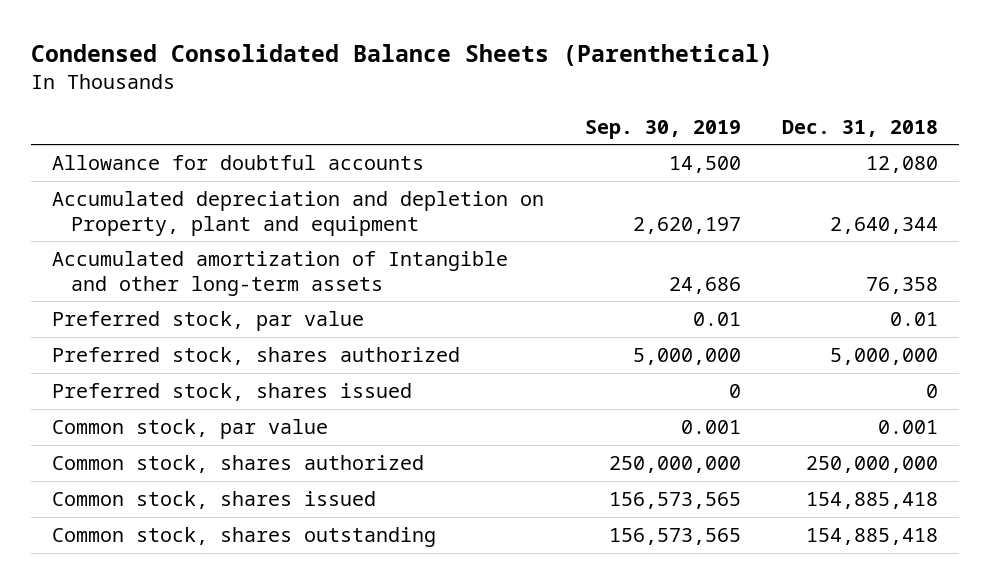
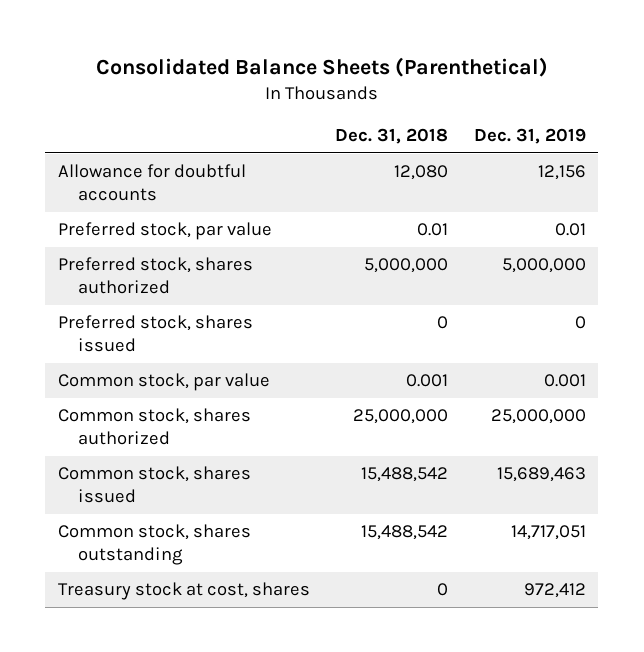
- Condensed Consolidated Balance Sheets (Parenthetical)
+ Consolidated Balance Sheets (Parenthetical)
- | Sep. 30, 2019 | Dec. 31, 2018
+ | Dec. 31, 2018 | Dec. 31, 2019
- Accumulated depreciation and depletion on Property, plant and equipment | 2,620,197 | 2,640,344
- Accumulated amortization of Intangible and other long-term assets | 24,686 | 76,358
- Common stock, shares authorized | 250,000,000 | 250,000,000
- Common stock, shares issued | 156,573,565 | 154,885,418
- Common stock, shares outstanding | 156,573,565 | 154,885,418
+ Common stock, shares authorized | 25,000,000 | 25,000,000
+ Common stock, shares issued | 15,488,542 | 15,689,463
+ Common stock, shares outstanding | 15,488,542 | 14,717,051
+ Treasury stock at cost, shares | 0 | 972,412

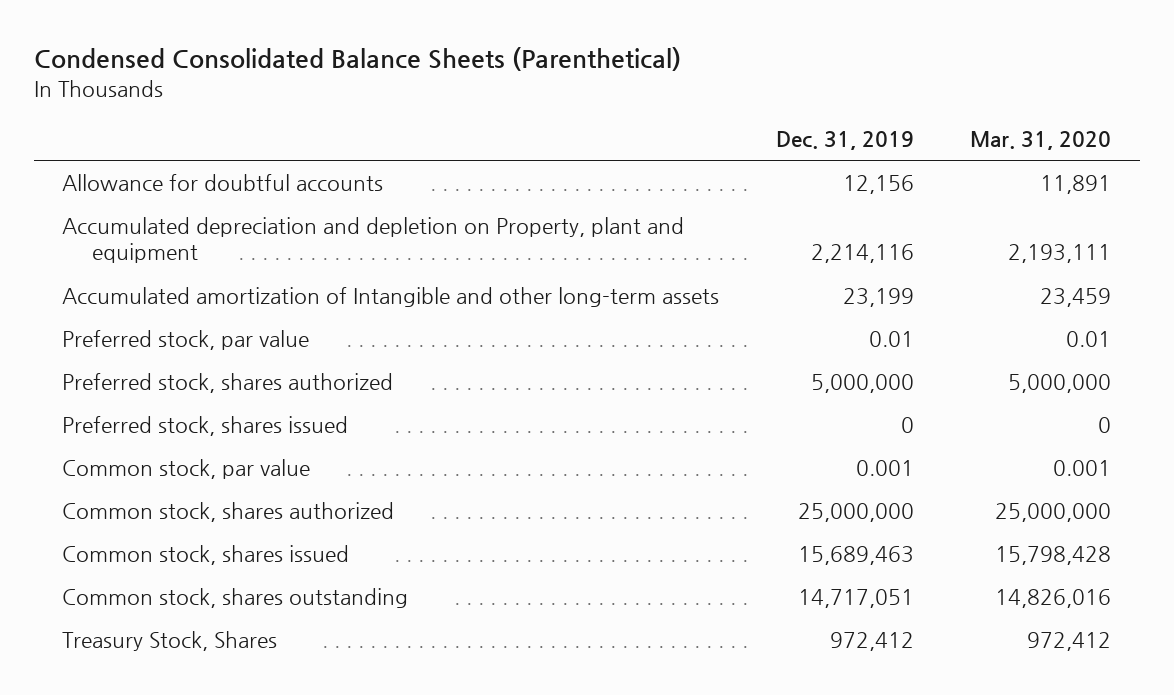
- Consolidated Balance Sheets (Parenthetical)
+ Condensed Consolidated Balance Sheets (Parenthetical)
- | Dec. 31, 2018 | Dec. 31, 2019
+ | Dec. 31, 2019 | Mar. 31, 2020
+ Accumulated depreciation and depletion on Property, plant and equipment | 2,214,116 | 2,193,111
+ Accumulated amortization of Intangible and other long-term assets | 23,199 | 23,459
- Treasury stock at cost, shares | 0 | 972,412
+ Treasury Stock, Shares | 972,412 | 972,412

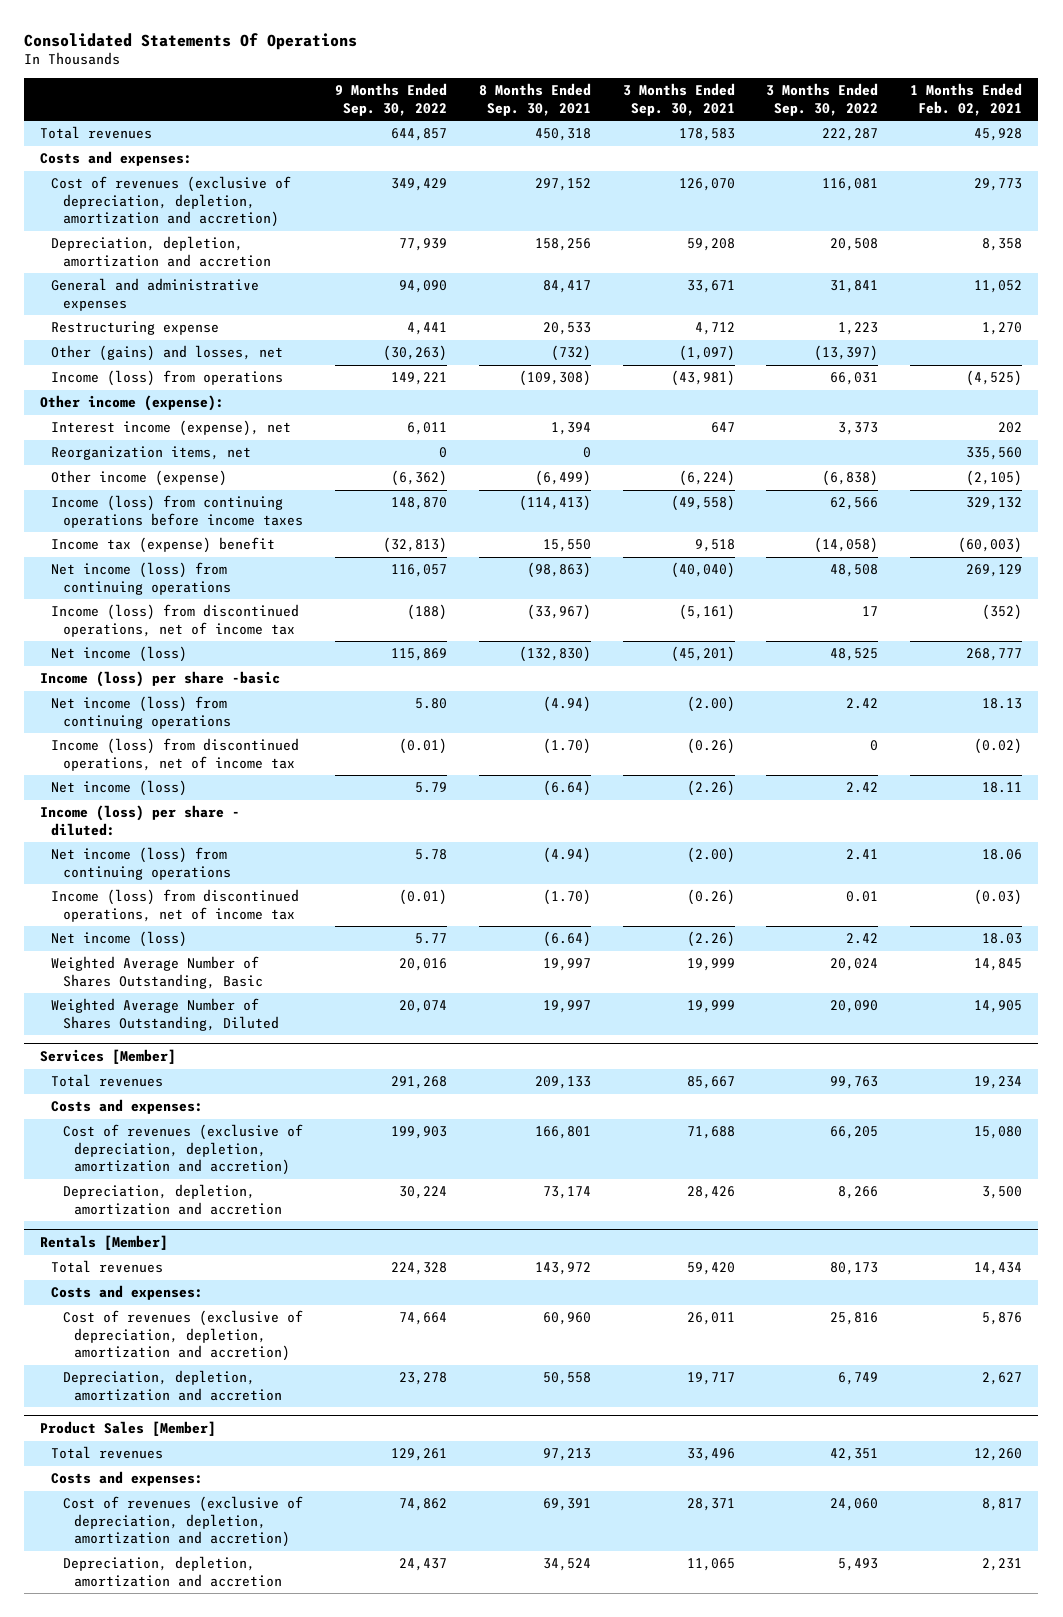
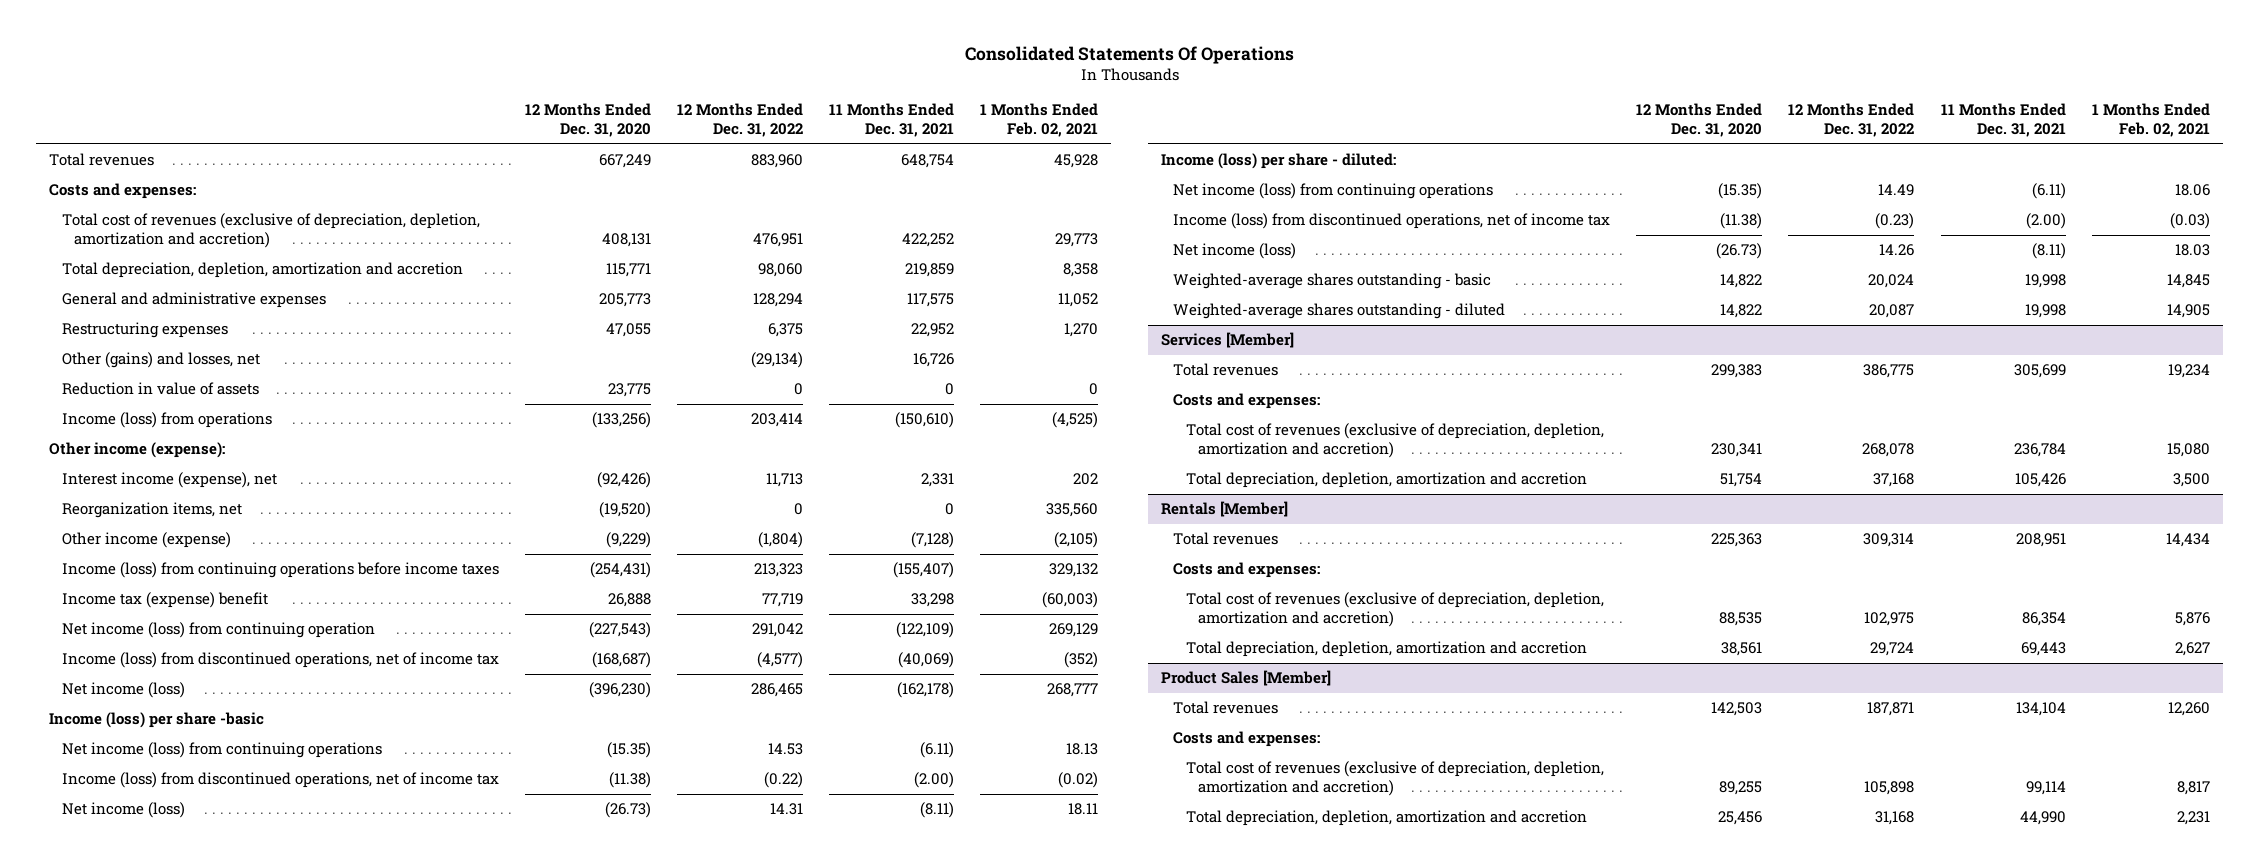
- | 9 Months Ended Sep. 30, 2022 | 8 Months Ended Sep. 30, 2021 | 3 Months Ended Sep. 30, 2021 | 3 Months Ended Sep. 30, 2022 | 1 Months Ended Feb. 02, 2021
+ | 12 Months Ended Dec. 31, 2020 | 12 Months Ended Dec. 31, 2022 | 11 Months Ended Dec. 31, 2021 | 1 Months Ended Feb. 02, 2021
- Cost of revenues (exclusive of depreciation, depletion, amortization and accretion) | 349,429 | 297,152 | 126,070 | 116,081 | 29,773
- Depreciation, depletion, amortization and accretion | 77,939 | 158,256 | 59,208 | 20,508 | 8,358
+ Total cost of revenues (exclusive of depreciation, depletion, amortization and accretion) | 408,131 | 476,951 | 422,252 | 29,773
+ Total depreciation, depletion, amortization and accretion | 115,771 | 98,060 | 219,859 | 8,358
- Restructuring expense | 4,441 | 20,533 | 4,712 | 1,223 | 1,270
+ Restructuring expenses | 47,055 | 6,375 | 22,952 | 1,270
+ Reduction in value of assets | 23,775 | 0 | 0 | 0
- Net income (loss) from continuing operations | 116,057 | (98,863) | (40,040) | 48,508 | 269,129
+ Net income (loss) from continuing operation | (227,543) | 291,042 | (122,109) | 269,129
- Weighted Average Number of Shares Outstanding, Basic | 20,016 | 19,997 | 19,999 | 20,024 | 14,845
- Weighted Average Number of Shares Outstanding, Diluted | 20,074 | 19,997 | 19,999 | 20,090 | 14,905
+ Weighted-average shares outstanding - basic | 14,822 | 20,024 | 19,998 | 14,845
+ Weighted-average shares outstanding - diluted | 14,822 | 20,087 | 19,998 | 14,905
@ Services [Member]
- Cost of revenues (exclusive of depreciation, depletion, amortization and accretion) | 199,903 | 166,801 | 71,688 | 66,205 | 15,080
- Depreciation, depletion, amortization and accretion | 30,224 | 73,174 | 28,426 | 8,266 | 3,500
+ Total cost of revenues (exclusive of depreciation, depletion, amortization and accretion) | 230,341 | 268,078 | 236,784 | 15,080
+ Total depreciation, depletion, amortization and accretion | 51,754 | 37,168 | 105,426 | 3,500
@ Rentals [Member]
- Cost of revenues (exclusive of depreciation, depletion, amortization and accretion) | 74,664 | 60,960 | 26,011 | 25,816 | 5,876
- Depreciation, depletion, amortization and accretion | 23,278 | 50,558 | 19,717 | 6,749 | 2,627
+ Total cost of revenues (exclusive of depreciation, depletion, amortization and accretion) | 88,535 | 102,975 | 86,354 | 5,876
+ Total depreciation, depletion, amortization and accretion | 38,561 | 29,724 | 69,443 | 2,627
@ Product Sales [Member]
- Cost of revenues (exclusive of depreciation, depletion, amortization and accretion) | 74,862 | 69,391 | 28,371 | 24,060 | 8,817
- Depreciation, depletion, amortization and accretion | 24,437 | 34,524 | 11,065 | 5,493 | 2,231
+ Total cost of revenues (exclusive of depreciation, depletion, amortization and accretion) | 89,255 | 105,898 | 99,114 | 8,817
+ Total depreciation, depletion, amortization and accretion | 25,456 | 31,168 | 44,990 | 2,231

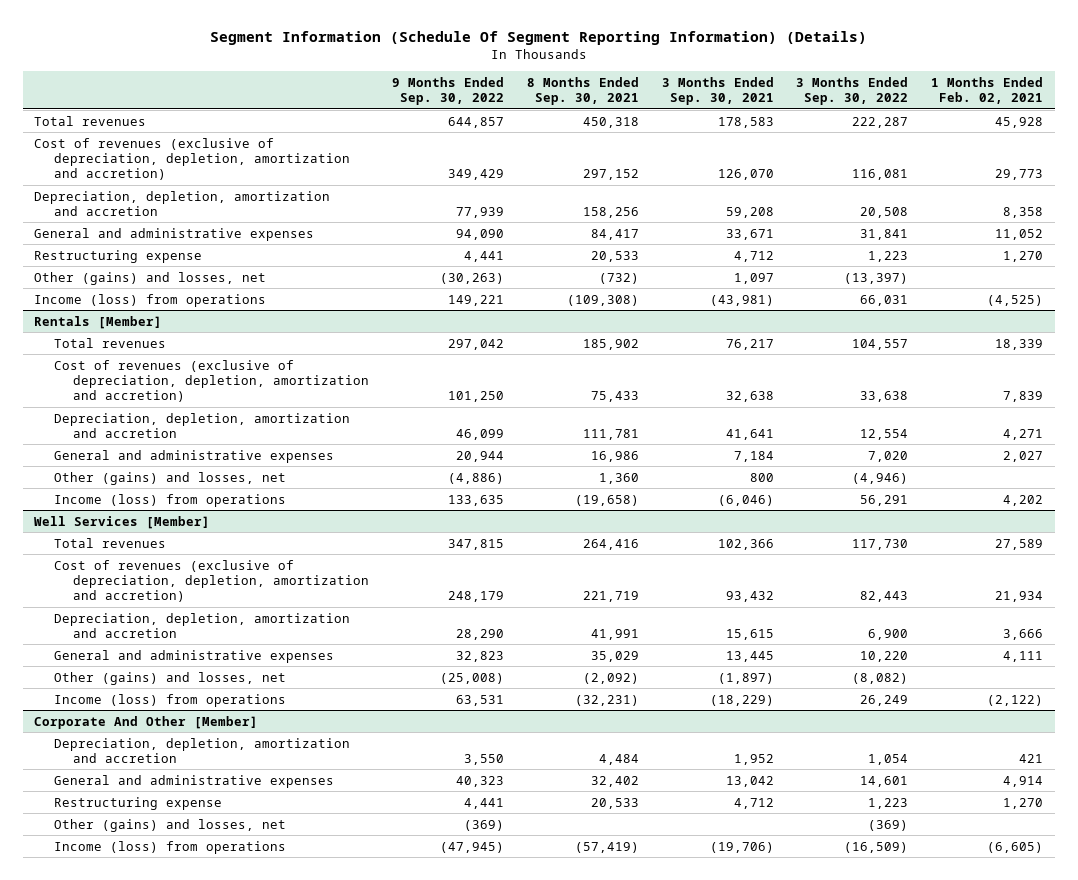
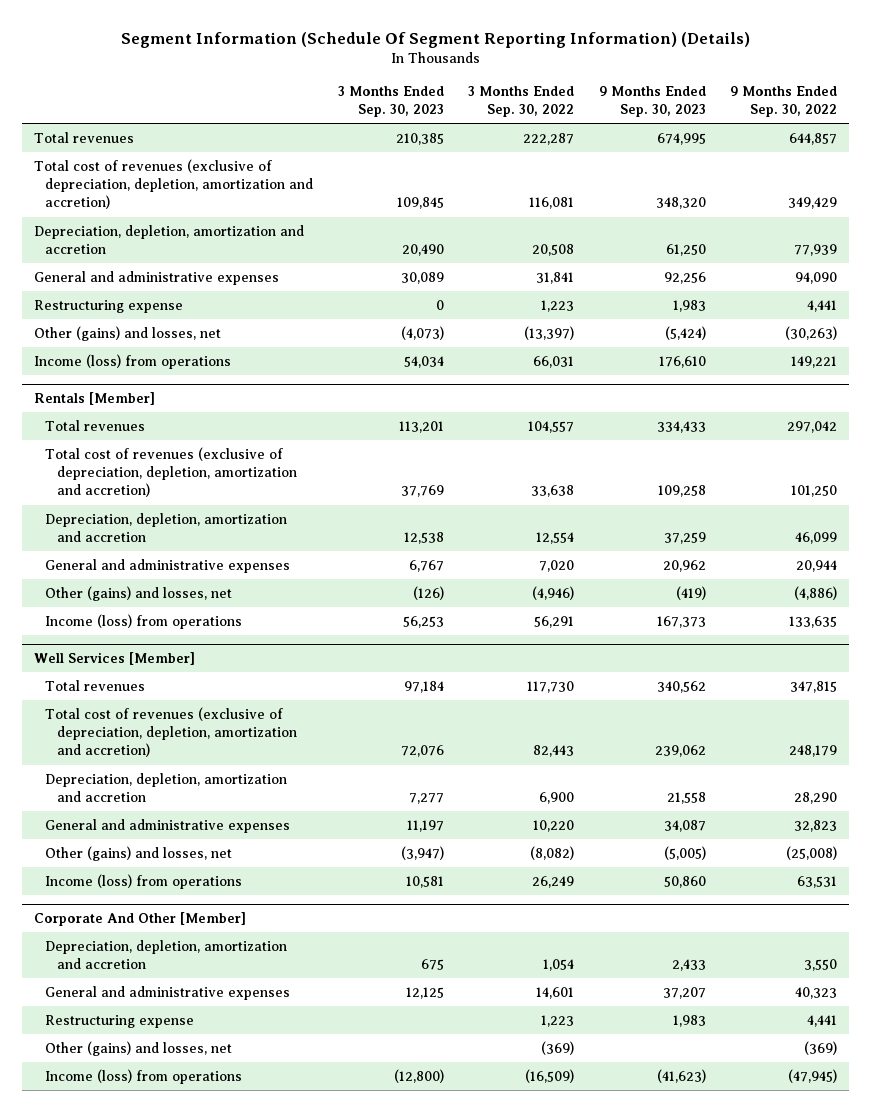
- | 9 Months Ended Sep. 30, 2022 | 8 Months Ended Sep. 30, 2021 | 3 Months Ended Sep. 30, 2021 | 3 Months Ended Sep. 30, 2022 | 1 Months Ended Feb. 02, 2021
+ | 3 Months Ended Sep. 30, 2023 | 3 Months Ended Sep. 30, 2022 | 9 Months Ended Sep. 30, 2023 | 9 Months Ended Sep. 30, 2022
- Cost of revenues (exclusive of depreciation, depletion, amortization and accretion) | 349,429 | 297,152 | 126,070 | 116,081 | 29,773
+ Total cost of revenues (exclusive of depreciation, depletion, amortization and accretion) | 109,845 | 116,081 | 348,320 | 349,429
@ Rentals [Member]
- Cost of revenues (exclusive of depreciation, depletion, amortization and accretion) | 101,250 | 75,433 | 32,638 | 33,638 | 7,839
+ Total cost of revenues (exclusive of depreciation, depletion, amortization and accretion) | 37,769 | 33,638 | 109,258 | 101,250
@ Well Services [Member]
- Cost of revenues (exclusive of depreciation, depletion, amortization and accretion) | 248,179 | 221,719 | 93,432 | 82,443 | 21,934
+ Total cost of revenues (exclusive of depreciation, depletion, amortization and accretion) | 72,076 | 82,443 | 239,062 | 248,179

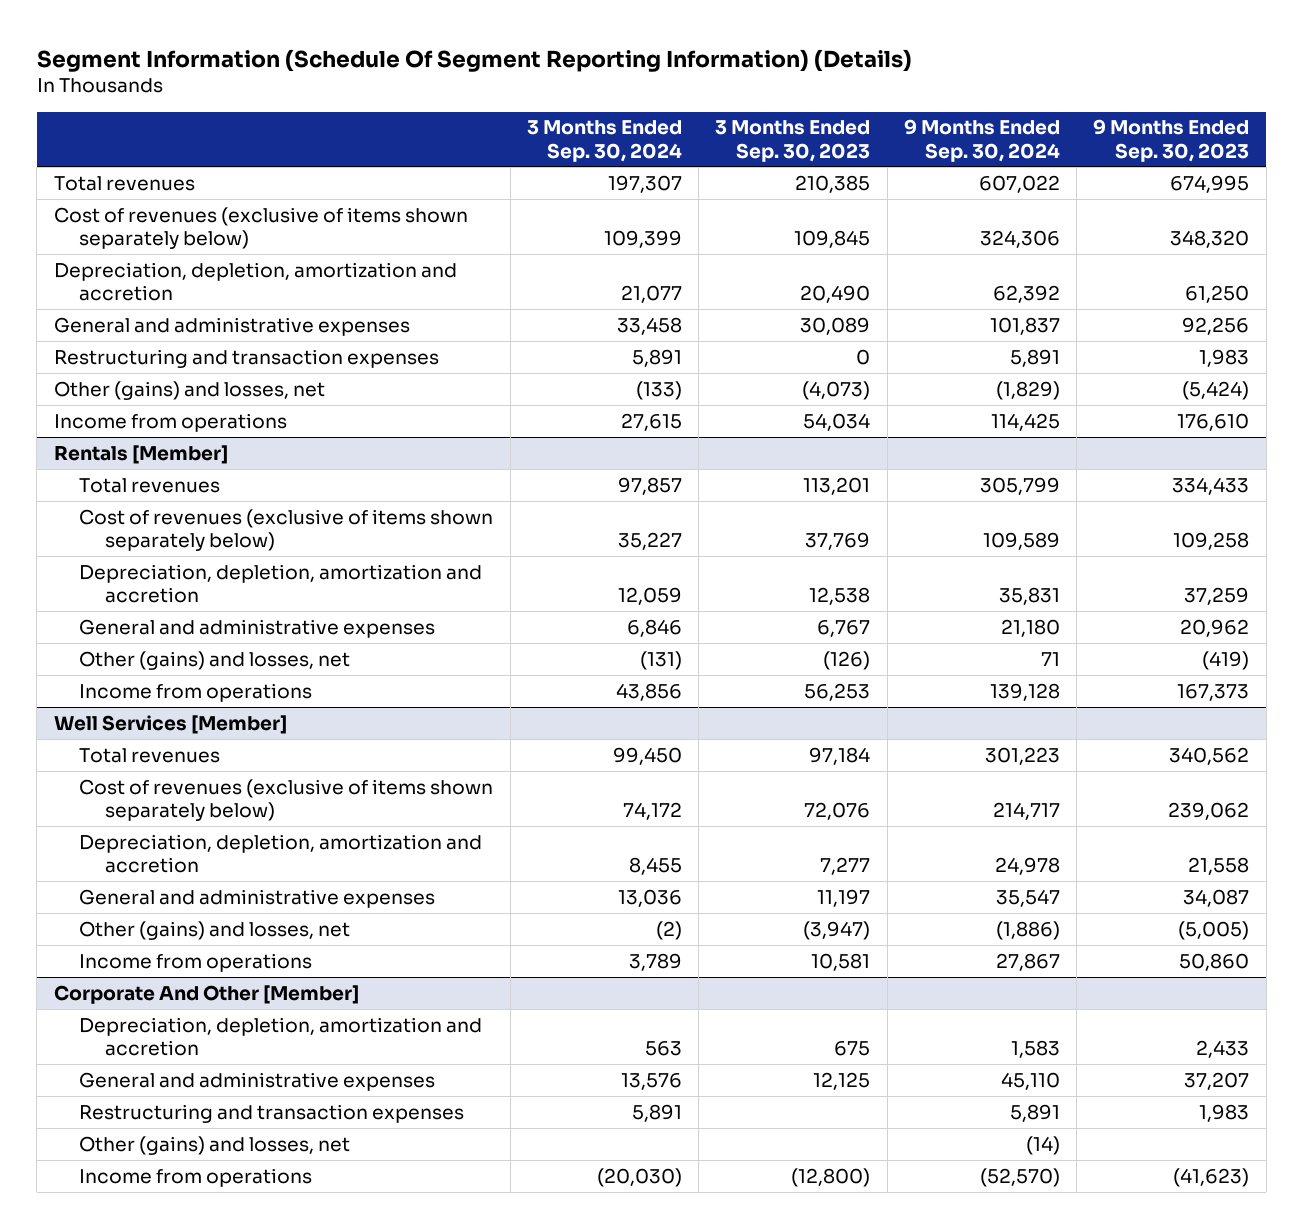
- | 3 Months Ended Sep. 30, 2023 | 3 Months Ended Sep. 30, 2022 | 9 Months Ended Sep. 30, 2023 | 9 Months Ended Sep. 30, 2022
+ | 3 Months Ended Sep. 30, 2024 | 3 Months Ended Sep. 30, 2023 | 9 Months Ended Sep. 30, 2024 | 9 Months Ended Sep. 30, 2023
- Total cost of revenues (exclusive of depreciation, depletion, amortization and accretion) | 109,845 | 116,081 | 348,320 | 349,429
+ Cost of revenues (exclusive of items shown separately below) | 109,399 | 109,845 | 324,306 | 348,320
- Restructuring expense | 0 | 1,223 | 1,983 | 4,441
+ Restructuring and transaction expenses | 5,891 | 0 | 5,891 | 1,983
- Income (loss) from operations | 54,034 | 66,031 | 176,610 | 149,221
+ Income from operations | 27,615 | 54,034 | 114,425 | 176,610
@ Rentals [Member]
- Total cost of revenues (exclusive of depreciation, depletion, amortization and accretion) | 37,769 | 33,638 | 109,258 | 101,250
+ Cost of revenues (exclusive of items shown separately below) | 35,227 | 37,769 | 109,589 | 109,258
- Income (loss) from operations | 56,253 | 56,291 | 167,373 | 133,635
+ Income from operations | 43,856 | 56,253 | 139,128 | 167,373
@ Well Services [Member]
- Total cost of revenues (exclusive of depreciation, depletion, amortization and accretion) | 72,076 | 82,443 | 239,062 | 248,179
+ Cost of revenues (exclusive of items shown separately below) | 74,172 | 72,076 | 214,717 | 239,062
- Income (loss) from operations | 10,581 | 26,249 | 50,860 | 63,531
+ Income from operations | 3,789 | 10,581 | 27,867 | 50,860
@ Corporate And Other [Member]
- Restructuring expense | | 1,223 | 1,983 | 4,441
+ Restructuring and transaction expenses | 5,891 | | 5,891 | 1,983
- Income (loss) from operations | (12,800) | (16,509) | (41,623) | (47,945)
+ Income from operations | (20,030) | (12,800) | (52,570) | (41,623)

